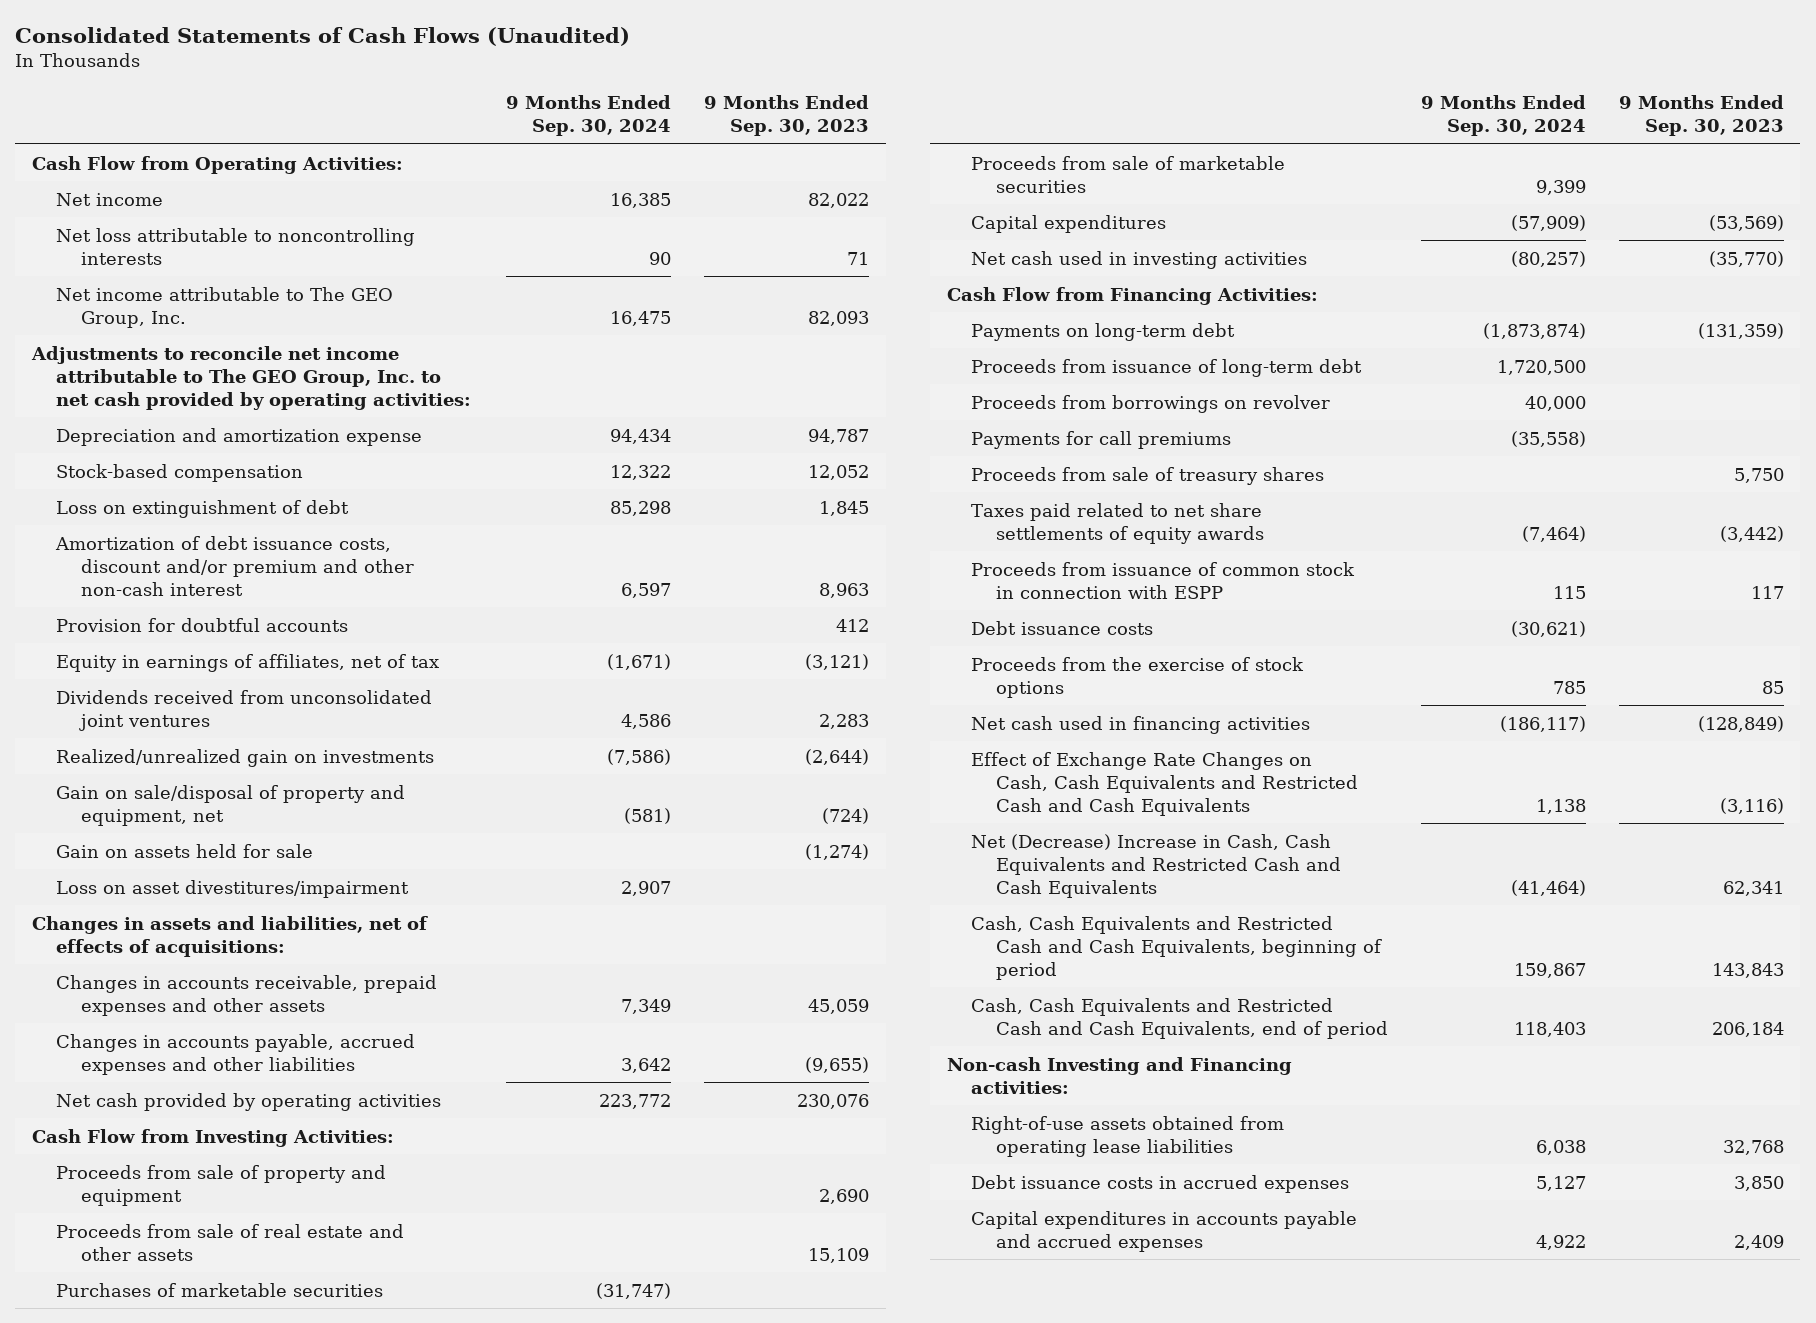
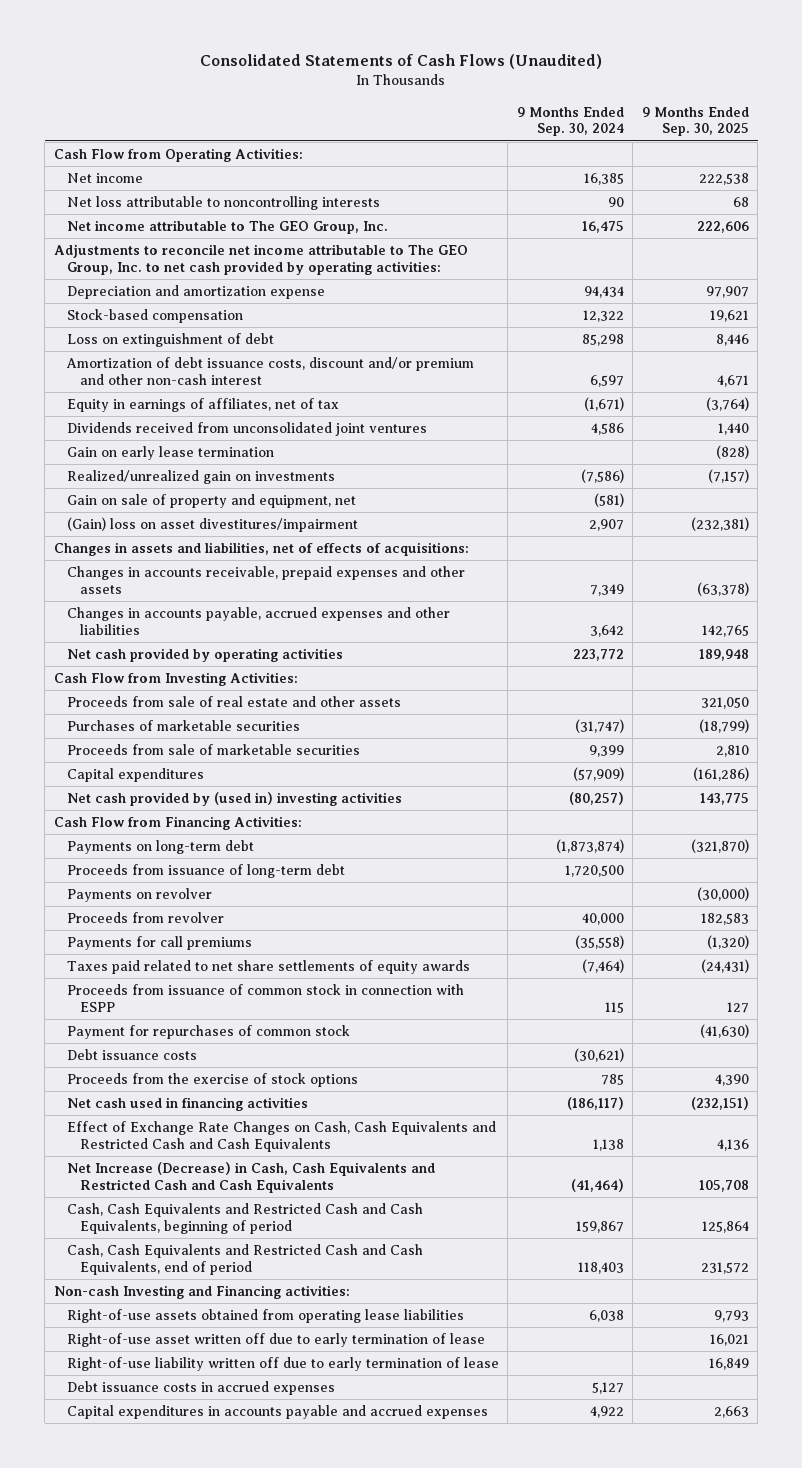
- | 9 Months Ended Sep. 30, 2024 | 9 Months Ended Sep. 30, 2023
+ | 9 Months Ended Sep. 30, 2024 | 9 Months Ended Sep. 30, 2025
- Provision for doubtful accounts | | 412
+ Gain on early lease termination | | (828)
- Gain on sale/disposal of property and equipment, net | (581) | (724)
- Gain on assets held for sale | | (1,274)
- Loss on asset divestitures/impairment | 2,907 |
+ Gain on sale of property and equipment, net | (581) |
+ (Gain) loss on asset divestitures/impairment | 2,907 | (232,381)
- Proceeds from sale of property and equipment | | 2,690
- Net cash used in investing activities | (80,257) | (35,770)
+ Net cash provided by (used in) investing activities | (80,257) | 143,775
- Proceeds from borrowings on revolver | 40,000 |
+ Payments on revolver | | (30,000)
+ Proceeds from revolver | 40,000 | 182,583
- Proceeds from sale of treasury shares | | 5,750
+ Payment for repurchases of common stock | | (41,630)
- Net (Decrease) Increase in Cash, Cash Equivalents and Restricted Cash and Cash Equivalents | (41,464) | 62,341
+ Net Increase (Decrease) in Cash, Cash Equivalents and Restricted Cash and Cash Equivalents | (41,464) | 105,708
+ Right-of-use asset written off due to early termination of lease | | 16,021
+ Right-of-use liability written off due to early termination of lease | | 16,849

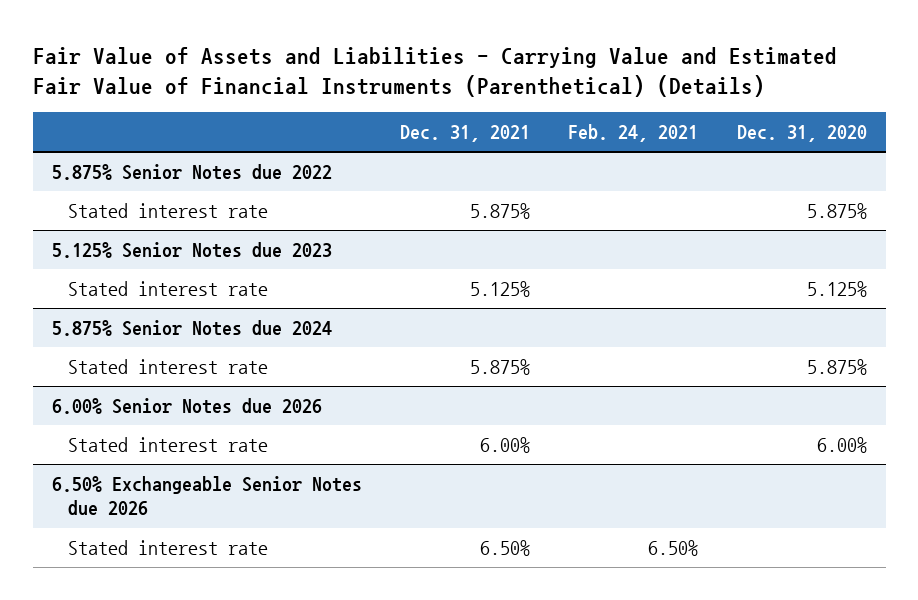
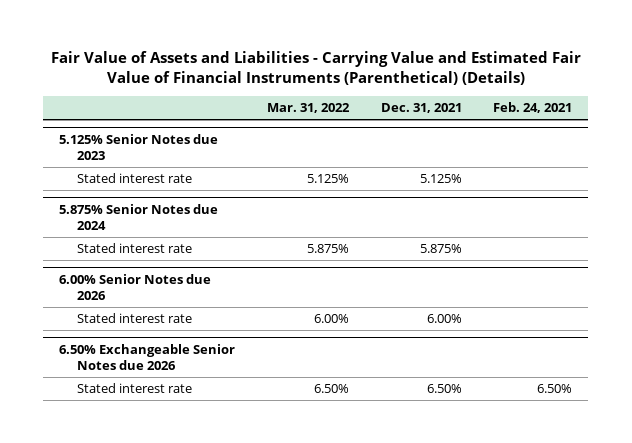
- | Dec. 31, 2021 | Feb. 24, 2021 | Dec. 31, 2020
+ | Mar. 31, 2022 | Dec. 31, 2021 | Feb. 24, 2021
- 5.875% Senior Notes due 2022
- Stated interest rate | 5.875% | | 5.875%

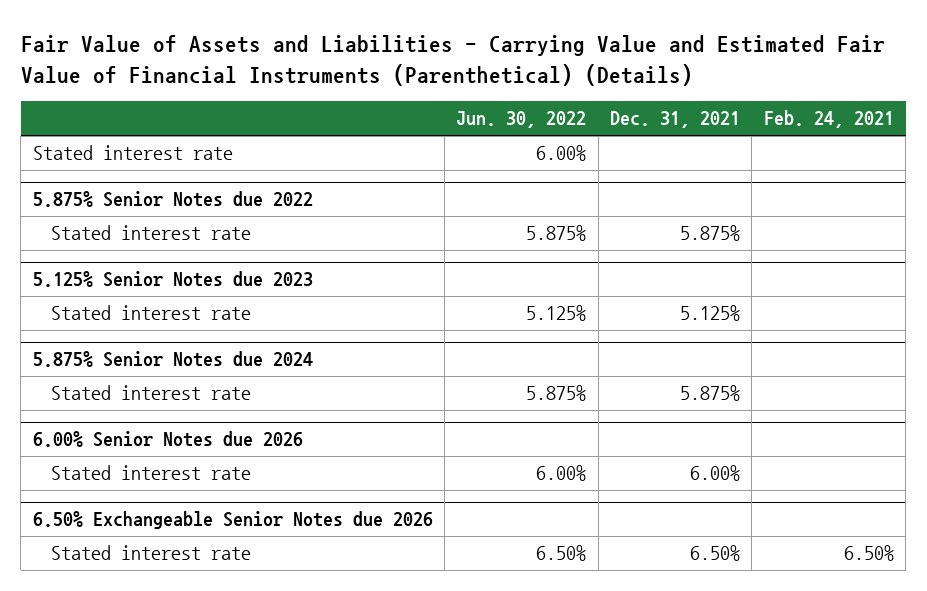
- | Mar. 31, 2022 | Dec. 31, 2021 | Feb. 24, 2021
+ | Jun. 30, 2022 | Dec. 31, 2021 | Feb. 24, 2021
+ Stated interest rate | 6.00% | |
+ 5.875% Senior Notes due 2022
+ Stated interest rate | 5.875% | 5.875% |

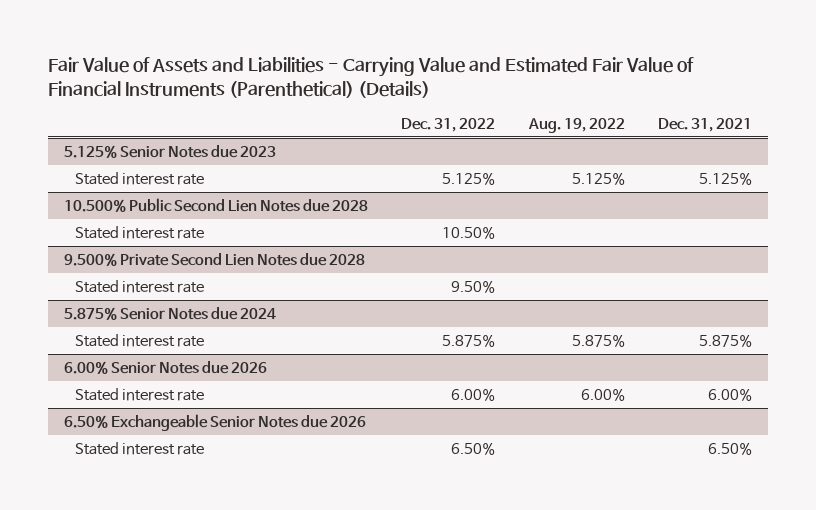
- | Jun. 30, 2022 | Dec. 31, 2021 | Feb. 24, 2021
+ | Dec. 31, 2022 | Aug. 19, 2022 | Dec. 31, 2021
- Stated interest rate | 6.00% | |
- 5.875% Senior Notes due 2022
- Stated interest rate | 5.875% | 5.875% |
+ 10.500% Public Second Lien Notes due 2028
+ Stated interest rate | 10.50% | |
+ 9.500% Private Second Lien Notes due 2028
+ Stated interest rate | 9.50% | |

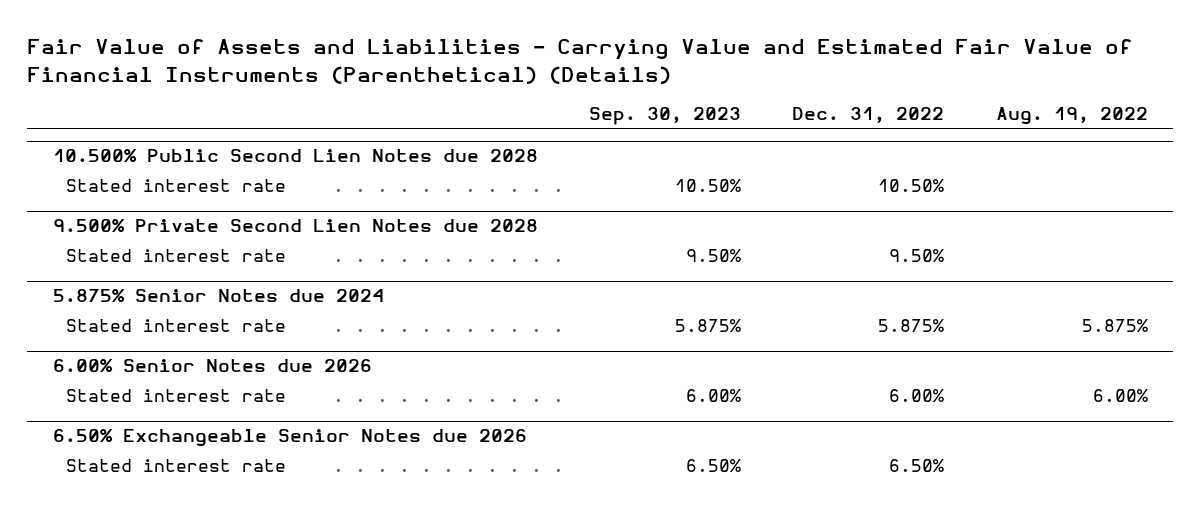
- | Dec. 31, 2022 | Aug. 19, 2022 | Dec. 31, 2021
+ | Sep. 30, 2023 | Dec. 31, 2022 | Aug. 19, 2022
- 5.125% Senior Notes due 2023
- Stated interest rate | 5.125% | 5.125% | 5.125%

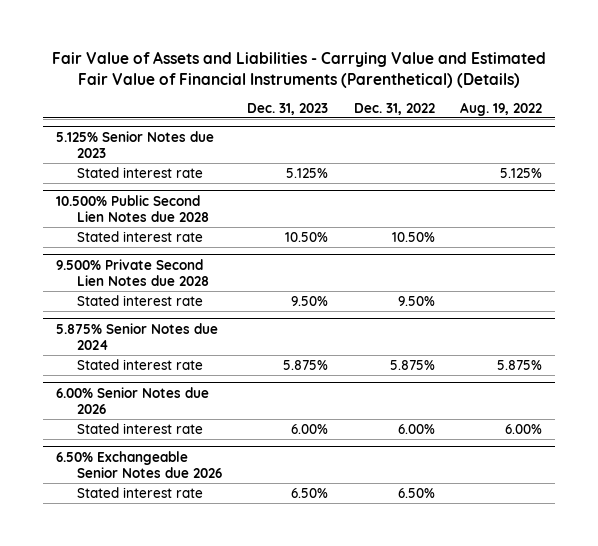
- | Sep. 30, 2023 | Dec. 31, 2022 | Aug. 19, 2022
+ | Dec. 31, 2023 | Dec. 31, 2022 | Aug. 19, 2022
+ 5.125% Senior Notes due 2023
+ Stated interest rate | 5.125% | | 5.125%

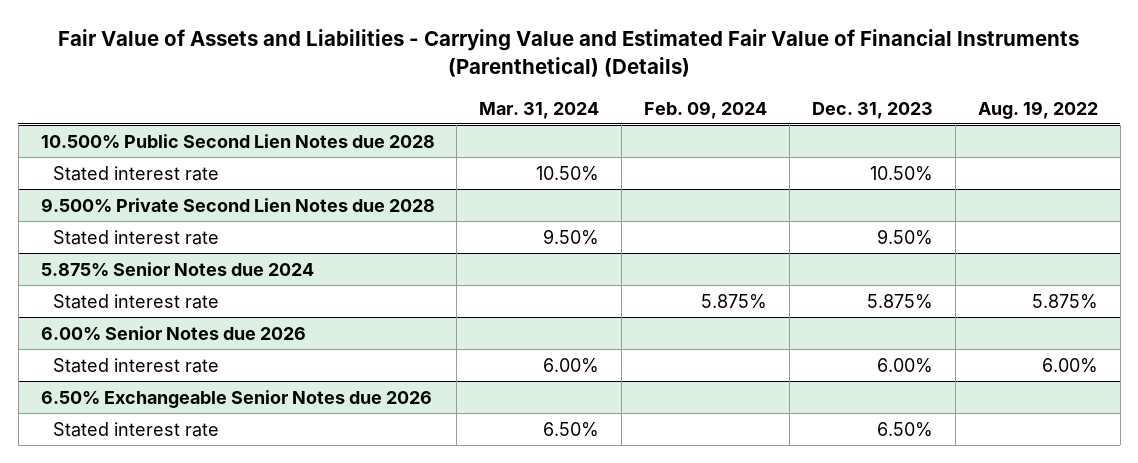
- | Dec. 31, 2023 | Dec. 31, 2022 | Aug. 19, 2022
+ | Mar. 31, 2024 | Feb. 09, 2024 | Dec. 31, 2023 | Aug. 19, 2022
- 5.125% Senior Notes due 2023
- Stated interest rate | 5.125% | | 5.125%

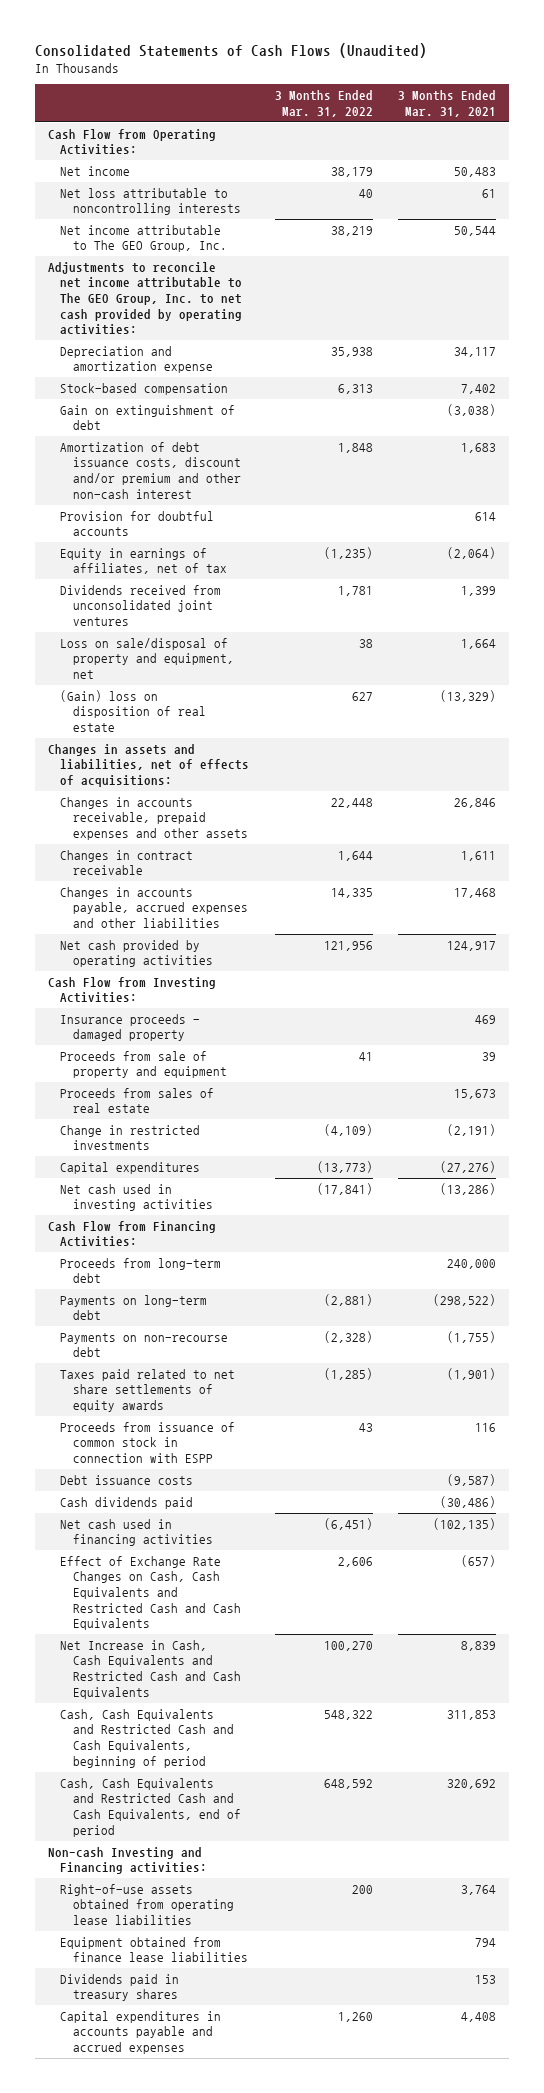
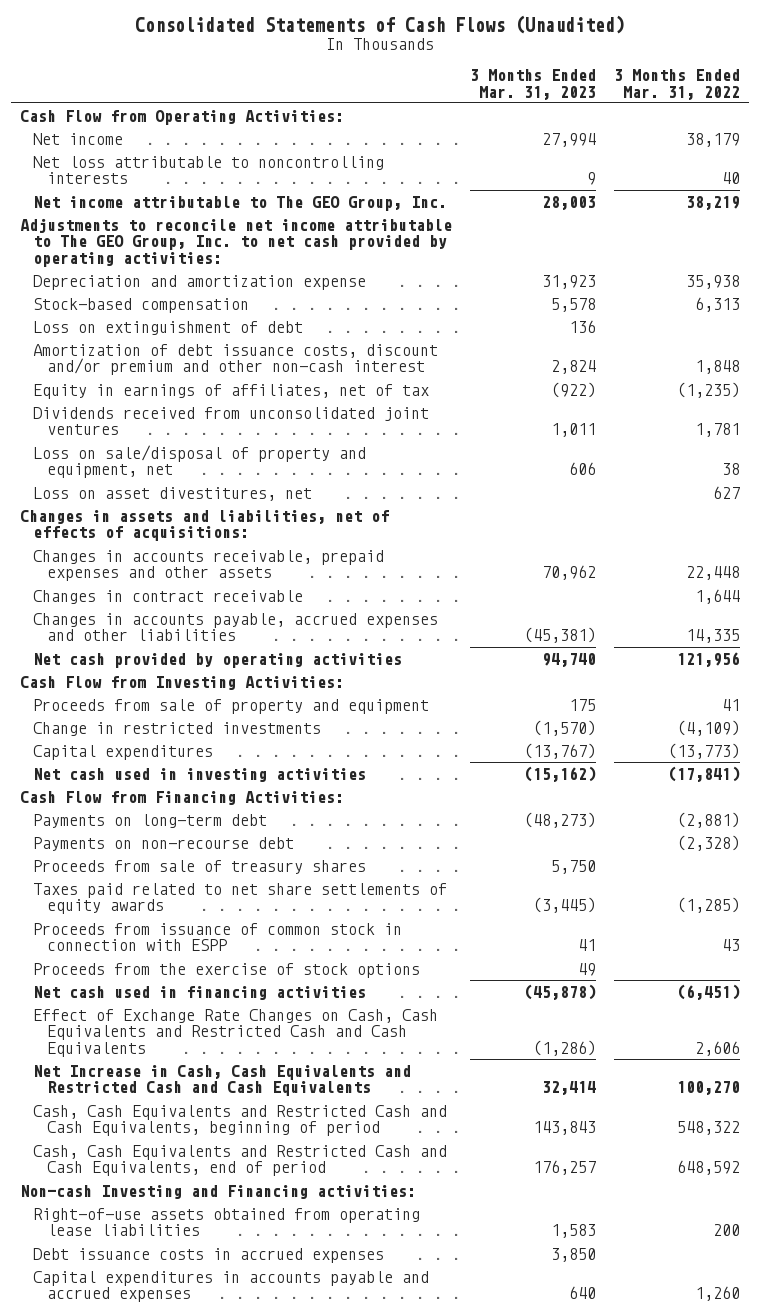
- | 3 Months Ended Mar. 31, 2022 | 3 Months Ended Mar. 31, 2021
+ | 3 Months Ended Mar. 31, 2023 | 3 Months Ended Mar. 31, 2022
- Gain on extinguishment of debt | | (3,038)
+ Loss on extinguishment of debt | 136 |
- Provision for doubtful accounts | | 614
- (Gain) loss on disposition of real estate | 627 | (13,329)
+ Loss on asset divestitures, net | | 627
- Insurance proceeds - damaged property | | 469
- Proceeds from sales of real estate | | 15,673
- Proceeds from long-term debt | | 240,000
+ Proceeds from sale of treasury shares | 5,750 |
- Debt issuance costs | | (9,587)
- Cash dividends paid | | (30,486)
+ Proceeds from the exercise of stock options | 49 |
- Equipment obtained from finance lease liabilities | | 794
- Dividends paid in treasury shares | | 153
+ Debt issuance costs in accrued expenses | 3,850 |

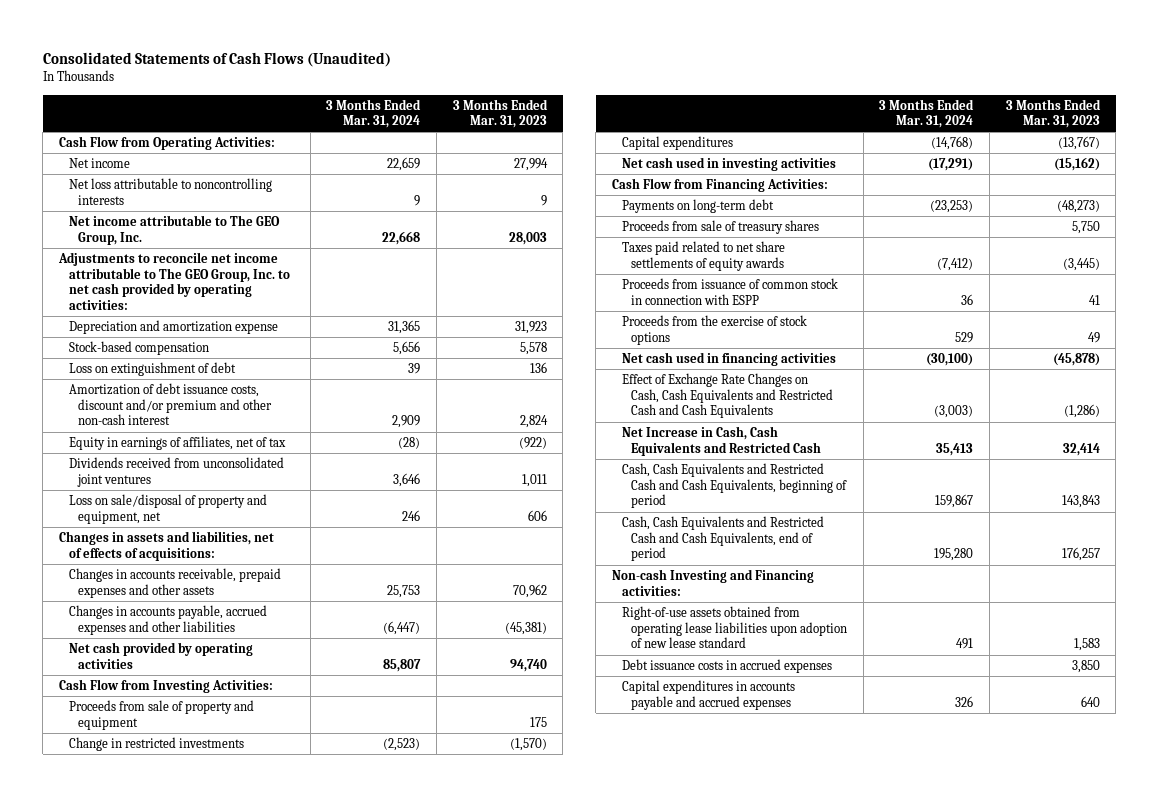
- | 3 Months Ended Mar. 31, 2023 | 3 Months Ended Mar. 31, 2022
+ | 3 Months Ended Mar. 31, 2024 | 3 Months Ended Mar. 31, 2023
- Loss on asset divestitures, net | | 627
- Changes in contract receivable | | 1,644
- Payments on non-recourse debt | | (2,328)
- Net Increase in Cash, Cash Equivalents and Restricted Cash and Cash Equivalents | 32,414 | 100,270
+ Net Increase in Cash, Cash Equivalents and Restricted Cash | 35,413 | 32,414
- Right-of-use assets obtained from operating lease liabilities | 1,583 | 200
+ Right-of-use assets obtained from operating lease liabilities upon adoption of new lease standard | 491 | 1,583

